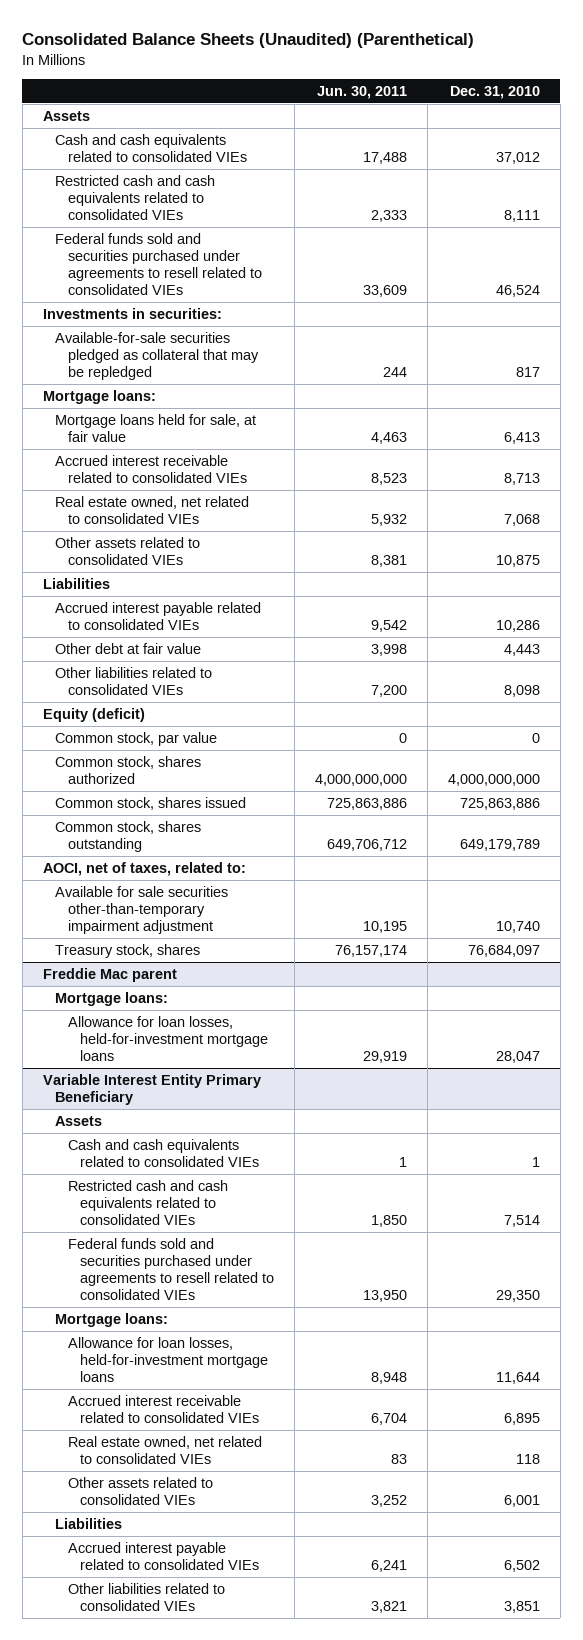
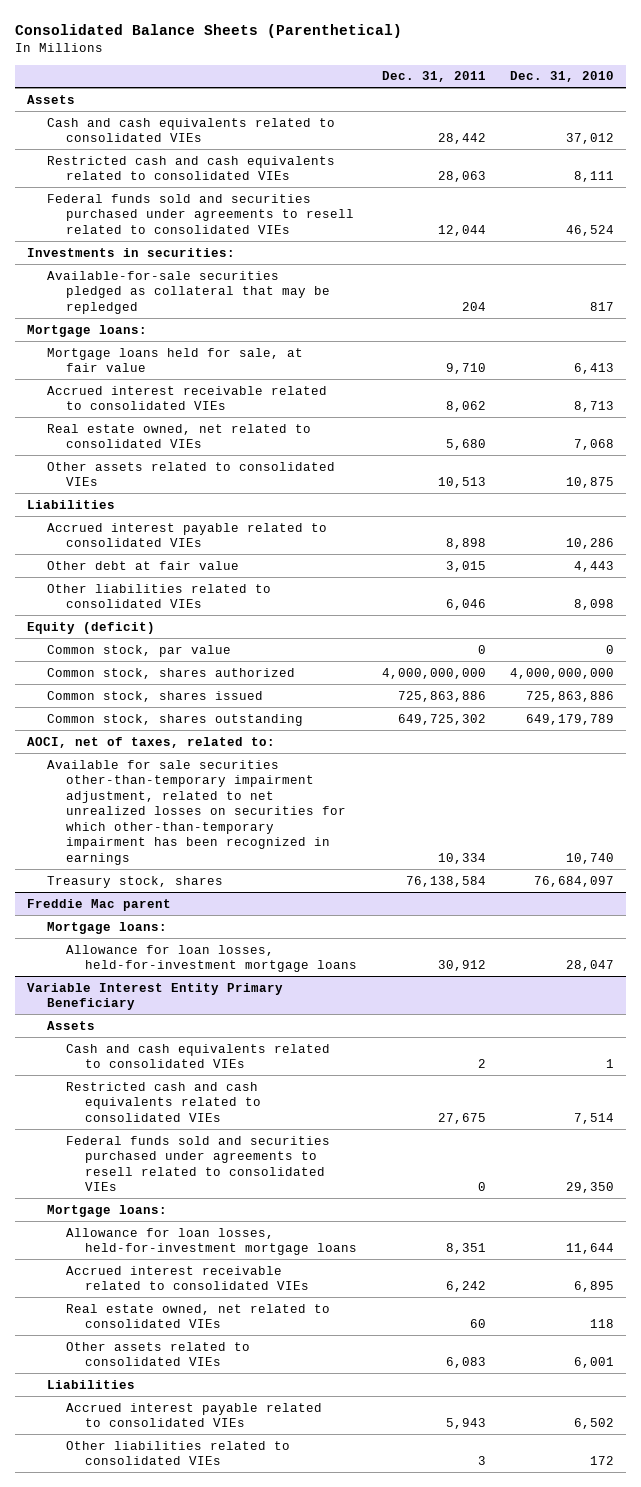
- Consolidated Balance Sheets (Unaudited) (Parenthetical)
+ Consolidated Balance Sheets (Parenthetical)
- | Jun. 30, 2011 | Dec. 31, 2010
+ | Dec. 31, 2011 | Dec. 31, 2010
- Available for sale securities other-than-temporary impairment adjustment | 10,195 | 10,740
+ Available for sale securities other-than-temporary impairment adjustment, related to net unrealized losses on securities for which other-than-temporary impairment has been recognized in earnings | 10,334 | 10,740
@ Variable Interest Entity Primary Beneficiary
- Other liabilities related to consolidated VIEs | 3,821 | 3,851
+ Other liabilities related to consolidated VIEs | 3 | 172

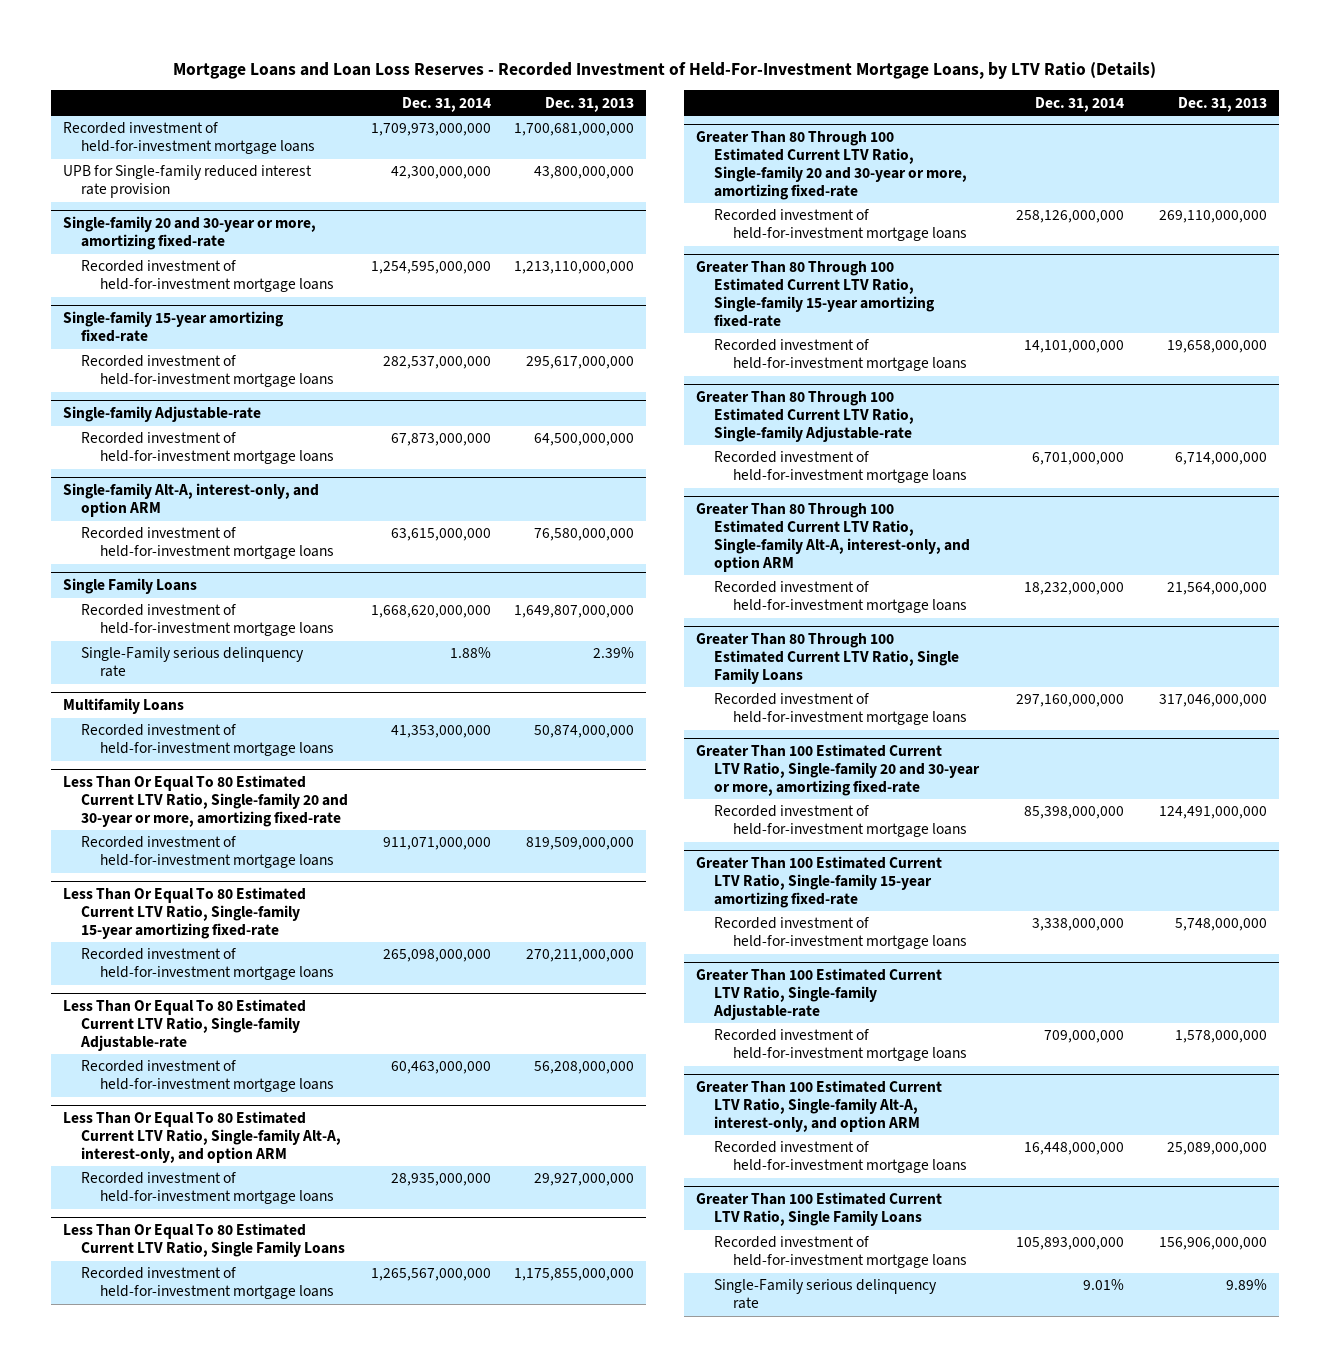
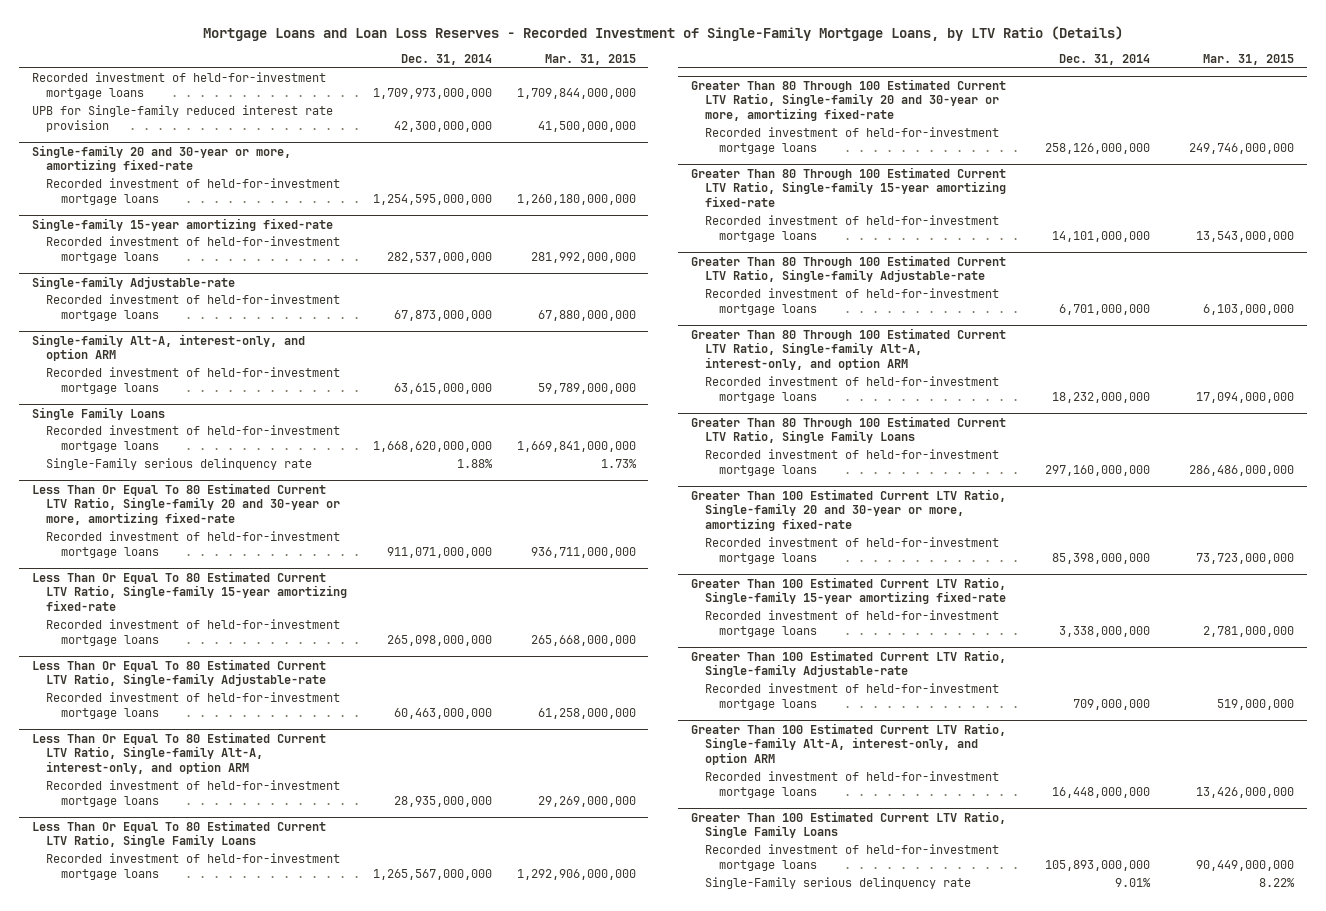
- Mortgage Loans and Loan Loss Reserves - Recorded Investment of Held-For-Investment Mortgage Loans, by LTV Ratio (Details)
+ Mortgage Loans and Loan Loss Reserves - Recorded Investment of Single-Family Mortgage Loans, by LTV Ratio (Details)
- | Dec. 31, 2014 | Dec. 31, 2013
+ | Dec. 31, 2014 | Mar. 31, 2015
- Multifamily Loans
- Recorded investment of held-for-investment mortgage loans | 41,353,000,000 | 50,874,000,000

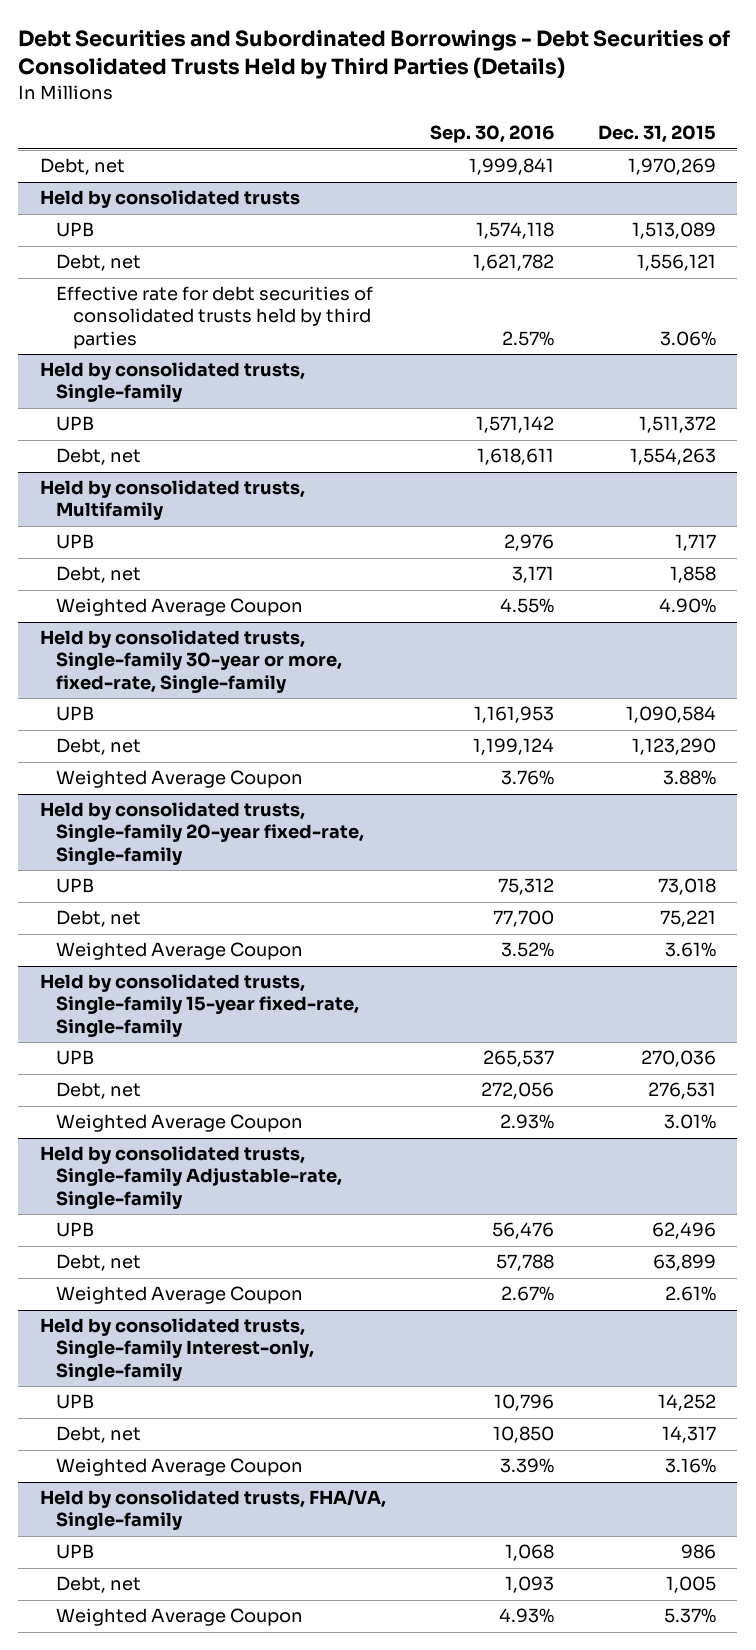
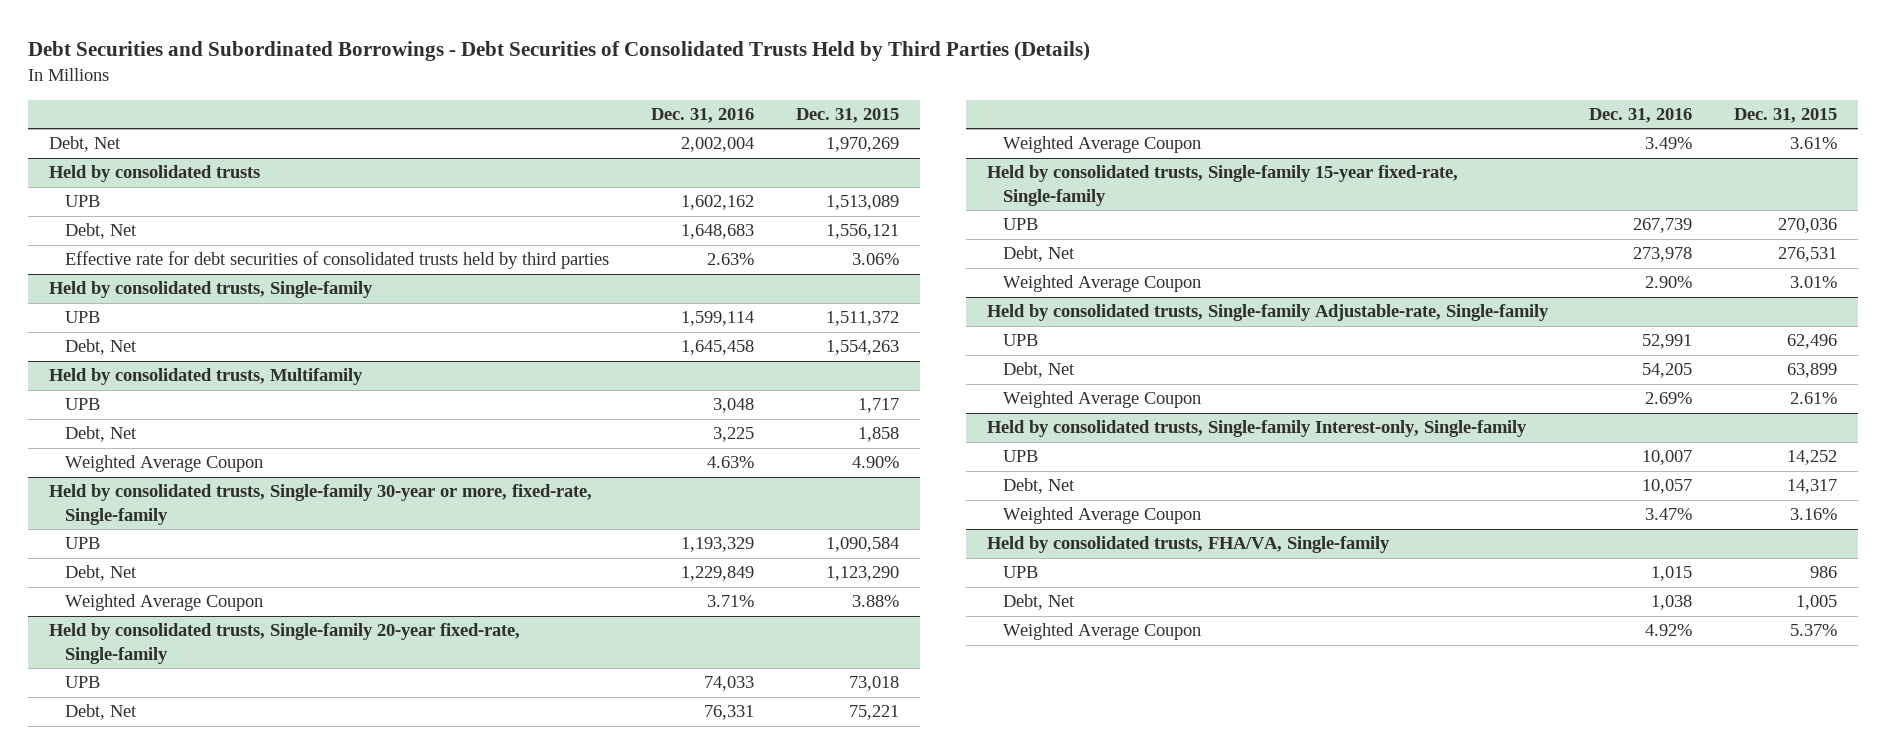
- | Sep. 30, 2016 | Dec. 31, 2015
+ | Dec. 31, 2016 | Dec. 31, 2015
- Debt, net | 1,999,841 | 1,970,269
+ Debt, Net | 2,002,004 | 1,970,269
@ Held by consolidated trusts
- Debt, net | 1,621,782 | 1,556,121
+ Debt, Net | 1,648,683 | 1,556,121
@ Held by consolidated trusts, Single-family
- Debt, net | 1,618,611 | 1,554,263
+ Debt, Net | 1,645,458 | 1,554,263
@ Held by consolidated trusts, Multifamily
- Debt, net | 3,171 | 1,858
+ Debt, Net | 3,225 | 1,858
@ Held by consolidated trusts, Single-family 30-year or more, fixed-rate, Single-family
- Debt, net | 1,199,124 | 1,123,290
+ Debt, Net | 1,229,849 | 1,123,290
@ Held by consolidated trusts, Single-family 20-year fixed-rate, Single-family
- Debt, net | 77,700 | 75,221
+ Debt, Net | 76,331 | 75,221
@ Held by consolidated trusts, Single-family 15-year fixed-rate, Single-family
- Debt, net | 272,056 | 276,531
+ Debt, Net | 273,978 | 276,531
@ Held by consolidated trusts, Single-family Adjustable-rate, Single-family
- Debt, net | 57,788 | 63,899
+ Debt, Net | 54,205 | 63,899
@ Held by consolidated trusts, Single-family Interest-only, Single-family
- Debt, net | 10,850 | 14,317
+ Debt, Net | 10,057 | 14,317
@ Held by consolidated trusts, FHA/VA, Single-family
- Debt, net | 1,093 | 1,005
+ Debt, Net | 1,038 | 1,005

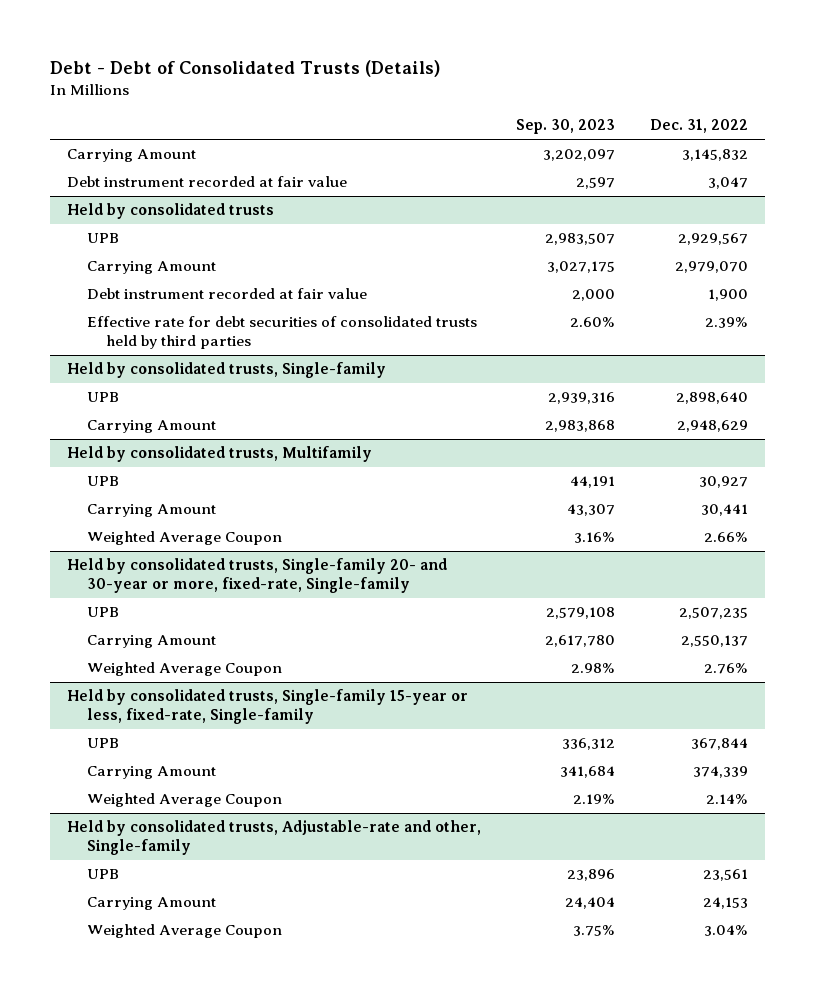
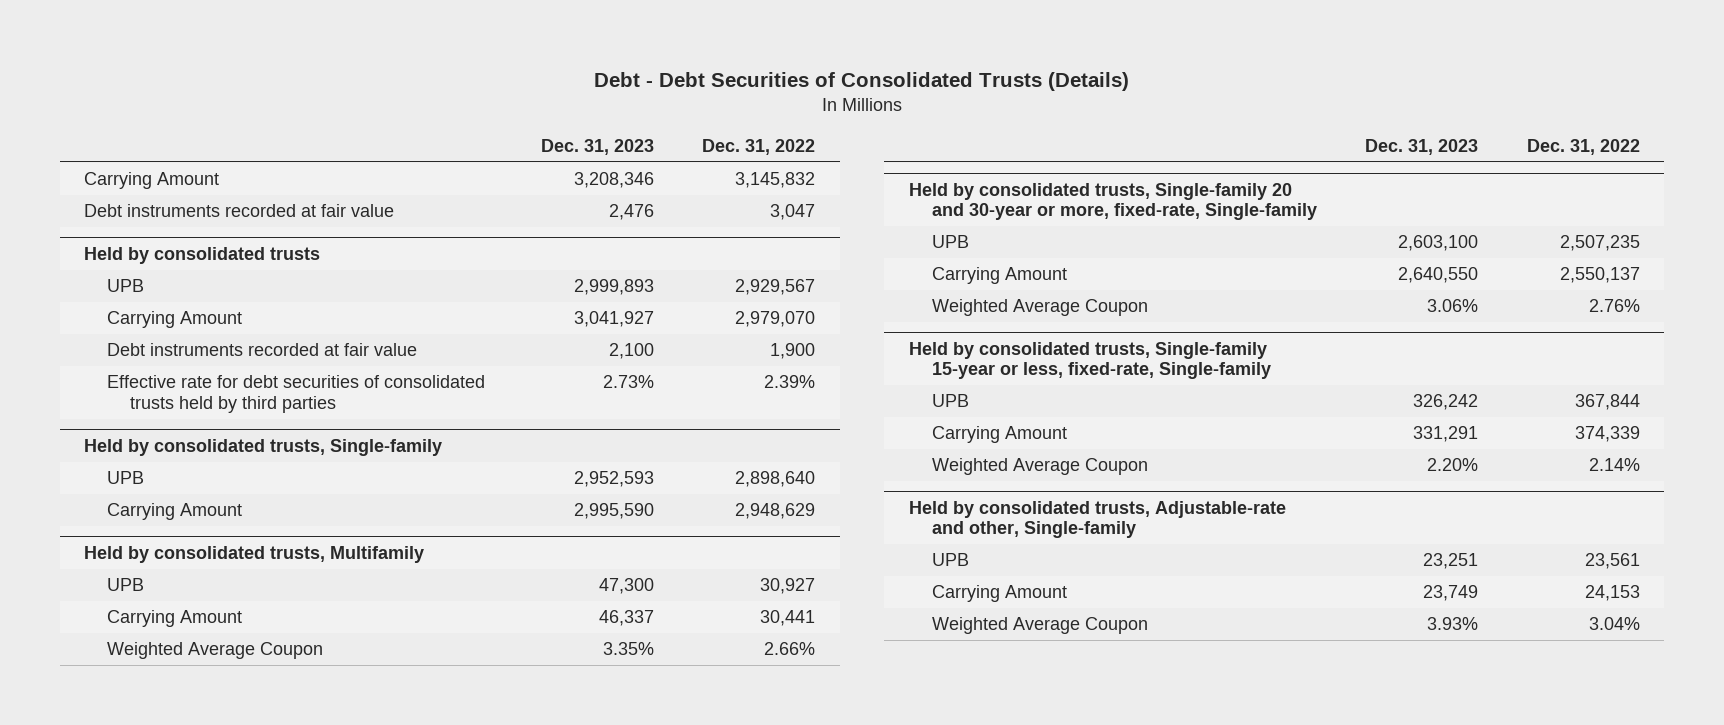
- Debt - Debt of Consolidated Trusts (Details)
+ Debt - Debt Securities of Consolidated Trusts (Details)
- | Sep. 30, 2023 | Dec. 31, 2022
+ | Dec. 31, 2023 | Dec. 31, 2022
- Debt instrument recorded at fair value | 2,597 | 3,047
+ Debt instruments recorded at fair value | 2,476 | 3,047
@ Held by consolidated trusts
- Debt instrument recorded at fair value | 2,000 | 1,900
+ Debt instruments recorded at fair value | 2,100 | 1,900
- Held by consolidated trusts, Single-family 20- and 30-year or more, fixed-rate, Single-family
+ Held by consolidated trusts, Single-family 20 and 30-year or more, fixed-rate, Single-family

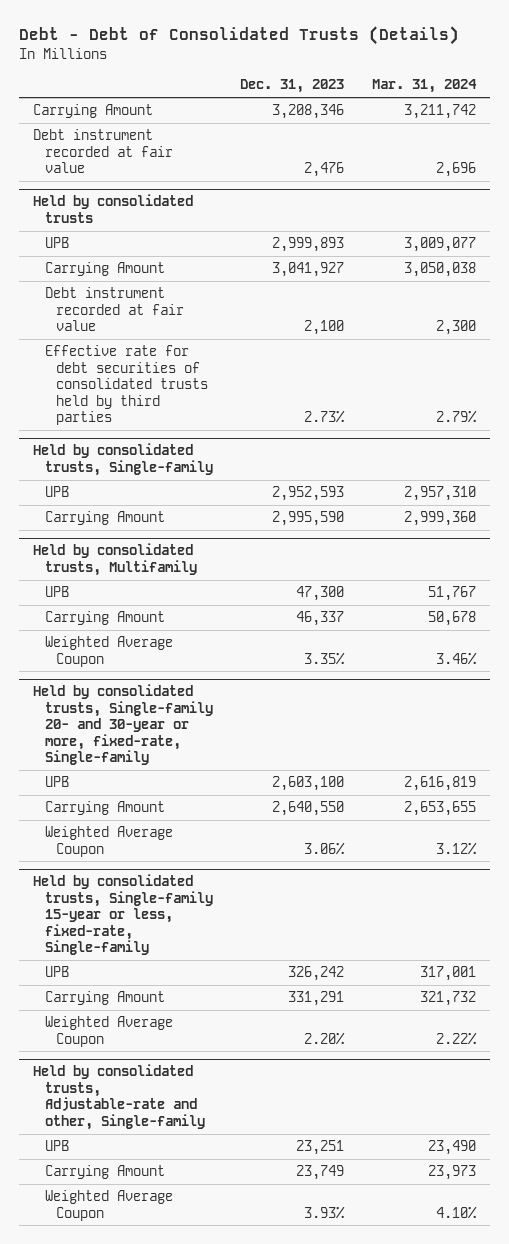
- Debt - Debt Securities of Consolidated Trusts (Details)
+ Debt - Debt of Consolidated Trusts (Details)
- | Dec. 31, 2023 | Dec. 31, 2022
+ | Dec. 31, 2023 | Mar. 31, 2024
- Debt instruments recorded at fair value | 2,476 | 3,047
+ Debt instrument recorded at fair value | 2,476 | 2,696
@ Held by consolidated trusts
- Debt instruments recorded at fair value | 2,100 | 1,900
+ Debt instrument recorded at fair value | 2,100 | 2,300
- Held by consolidated trusts, Single-family 20 and 30-year or more, fixed-rate, Single-family
+ Held by consolidated trusts, Single-family 20- and 30-year or more, fixed-rate, Single-family

